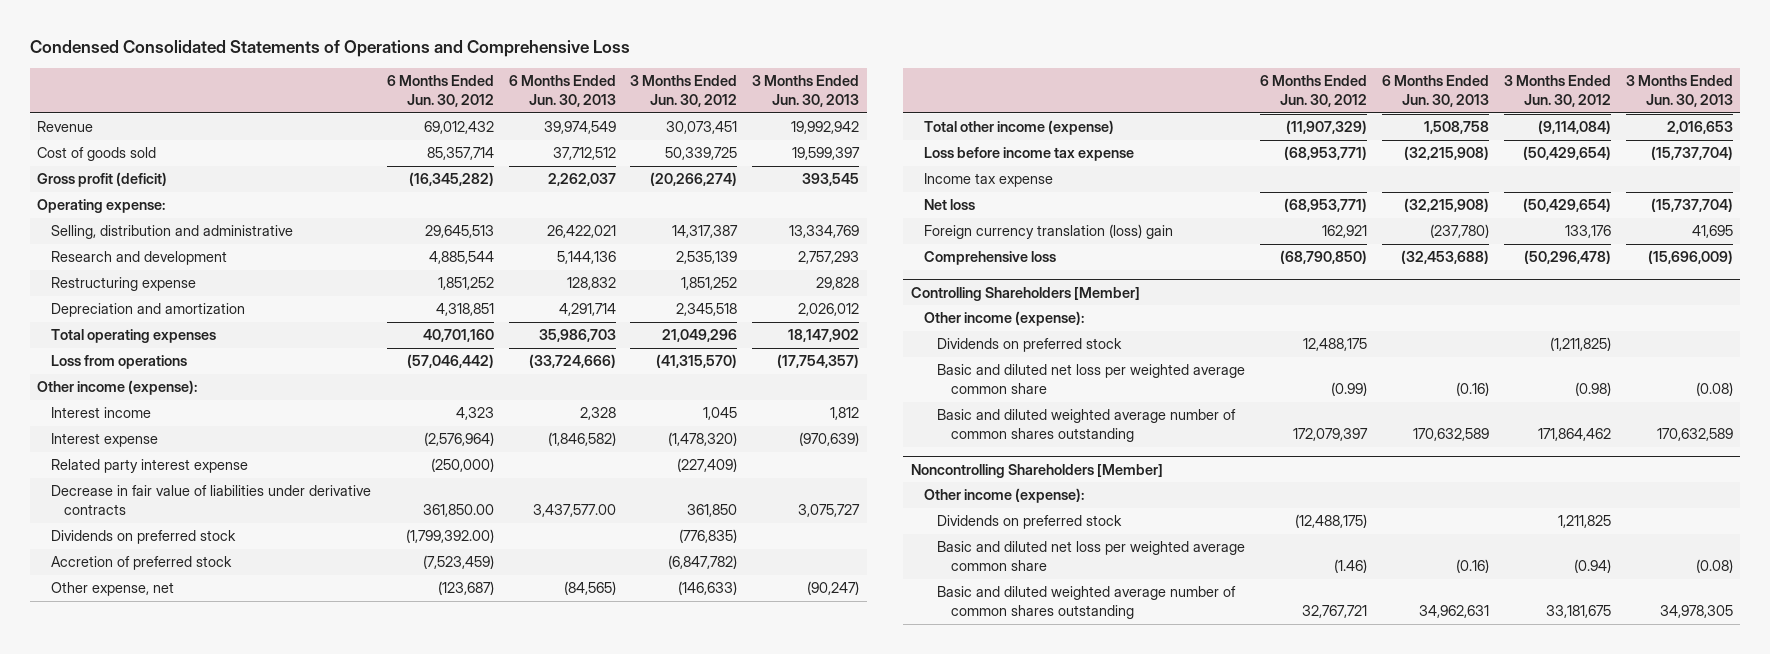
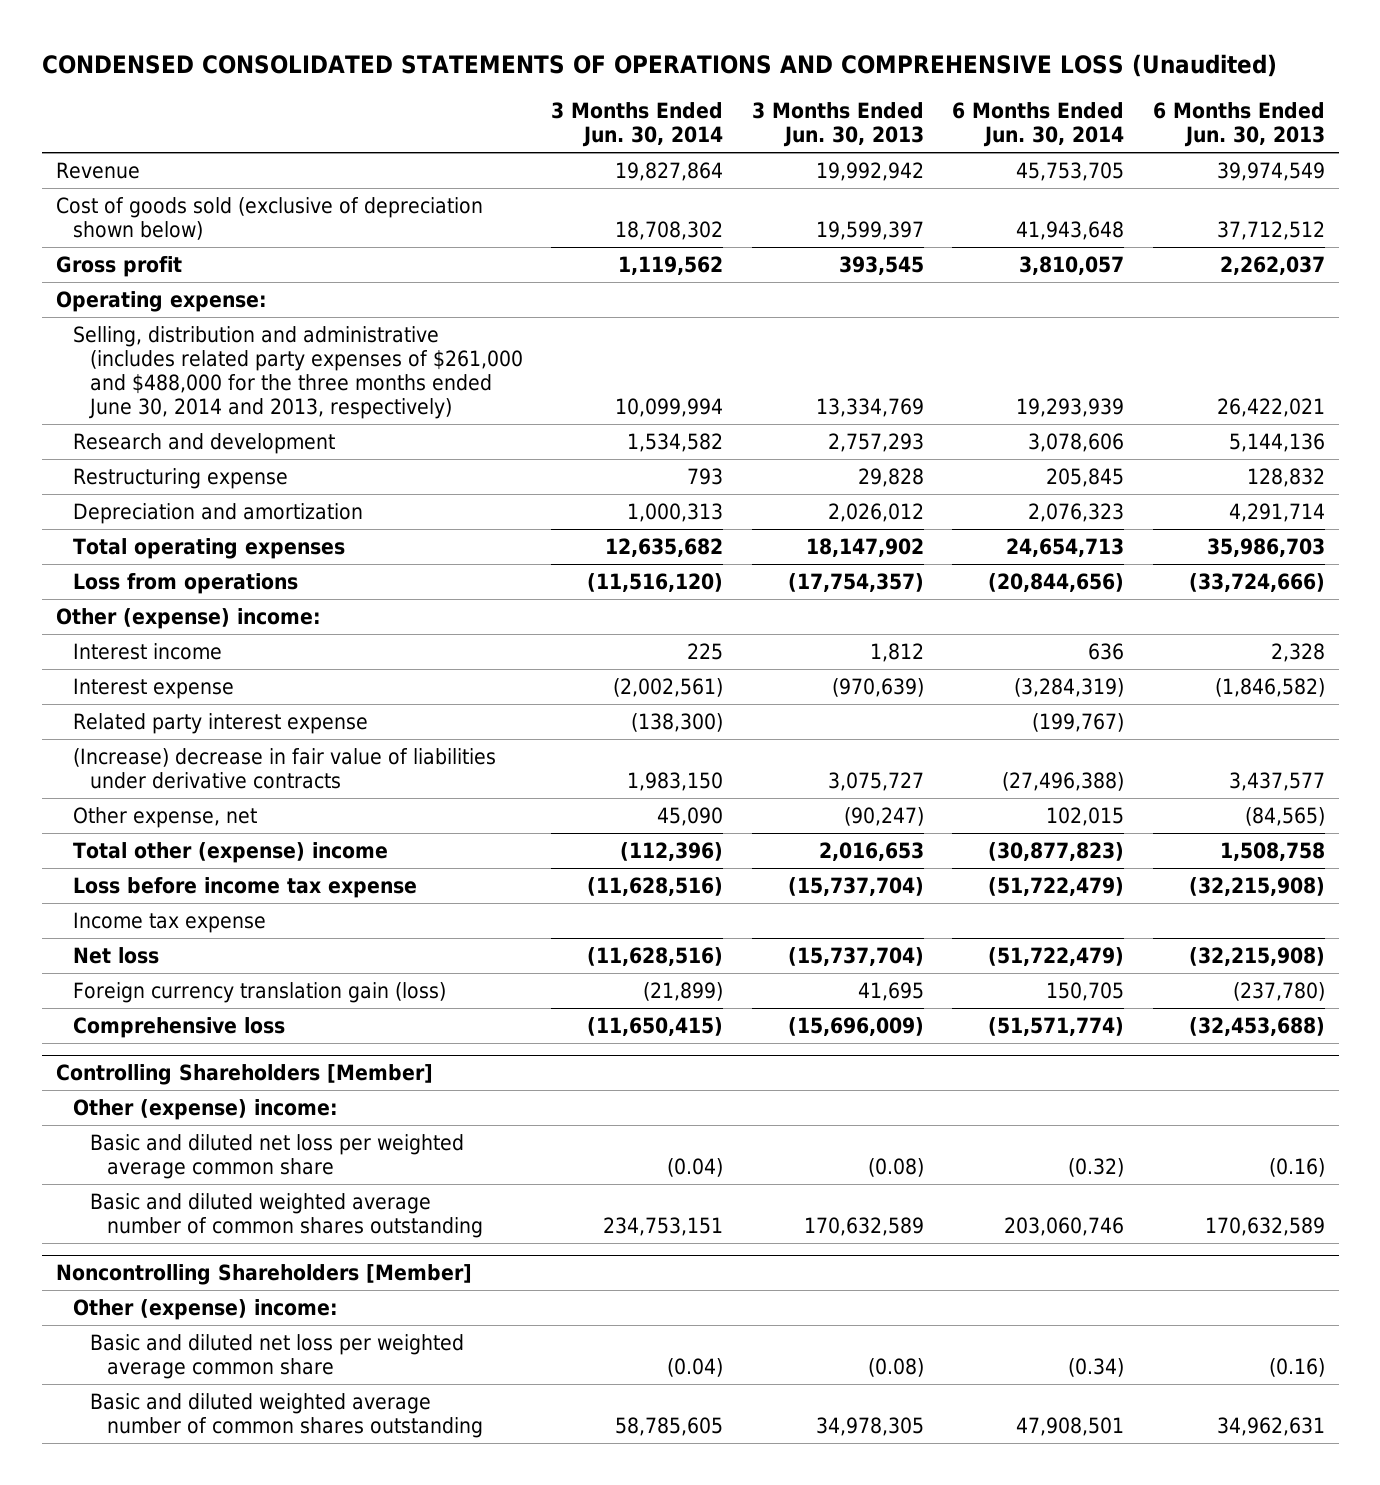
- Condensed Consolidated Statements of Operations and Comprehensive Loss
+ CONDENSED CONSOLIDATED STATEMENTS OF OPERATIONS AND COMPREHENSIVE LOSS (Unaudited)
- | 6 Months Ended Jun. 30, 2012 | 6 Months Ended Jun. 30, 2013 | 3 Months Ended Jun. 30, 2012 | 3 Months Ended Jun. 30, 2013
+ | 3 Months Ended Jun. 30, 2014 | 3 Months Ended Jun. 30, 2013 | 6 Months Ended Jun. 30, 2014 | 6 Months Ended Jun. 30, 2013
- Cost of goods sold | 85,357,714 | 37,712,512 | 50,339,725 | 19,599,397
- Gross profit (deficit) | (16,345,282) | 2,262,037 | (20,266,274) | 393,545
+ Cost of goods sold (exclusive of depreciation shown below) | 18,708,302 | 19,599,397 | 41,943,648 | 37,712,512
+ Gross profit | 1,119,562 | 393,545 | 3,810,057 | 2,262,037
- Selling, distribution and administrative | 29,645,513 | 26,422,021 | 14,317,387 | 13,334,769
+ Selling, distribution and administrative (includes related party expenses of $261,000 and $488,000 for the three months ended June 30, 2014 and 2013, respectively) | 10,099,994 | 13,334,769 | 19,293,939 | 26,422,021
- Other income (expense):
+ Other (expense) income:
- Decrease in fair value of liabilities under derivative contracts | 361,850.00 | 3,437,577.00 | 361,850 | 3,075,727
- Dividends on preferred stock | (1,799,392.00) | | (776,835) |
- Accretion of preferred stock | (7,523,459) | | (6,847,782) |
+ (Increase) decrease in fair value of liabilities under derivative contracts | 1,983,150 | 3,075,727 | (27,496,388) | 3,437,577
- Total other income (expense) | (11,907,329) | 1,508,758 | (9,114,084) | 2,016,653
+ Total other (expense) income | (112,396) | 2,016,653 | (30,877,823) | 1,508,758
- Foreign currency translation (loss) gain | 162,921 | (237,780) | 133,176 | 41,695
+ Foreign currency translation gain (loss) | (21,899) | 41,695 | 150,705 | (237,780)
@ Controlling Shareholders [Member]
- Other income (expense):
- Dividends on preferred stock | 12,488,175 | | (1,211,825) |
+ Other (expense) income:
@ Noncontrolling Shareholders [Member]
- Other income (expense):
- Dividends on preferred stock | (12,488,175) | | 1,211,825 |
+ Other (expense) income:

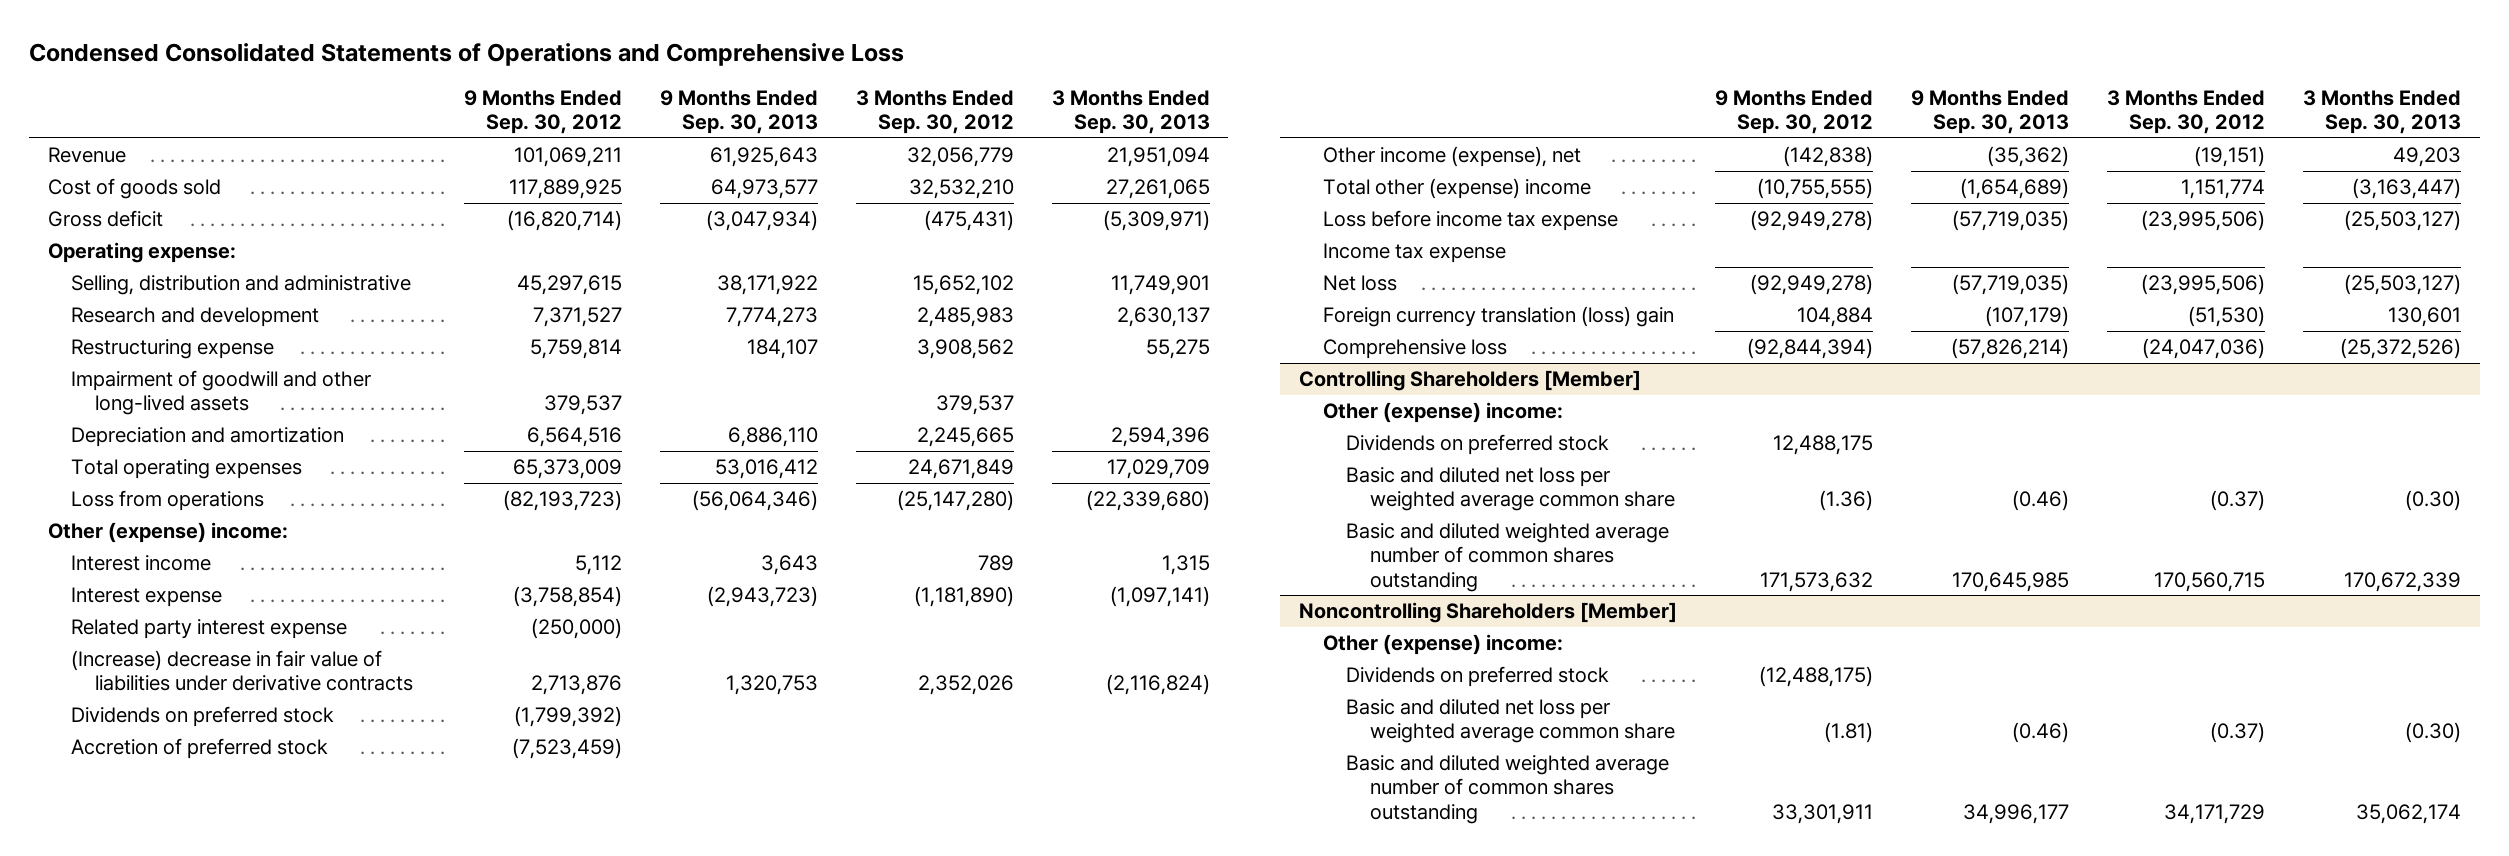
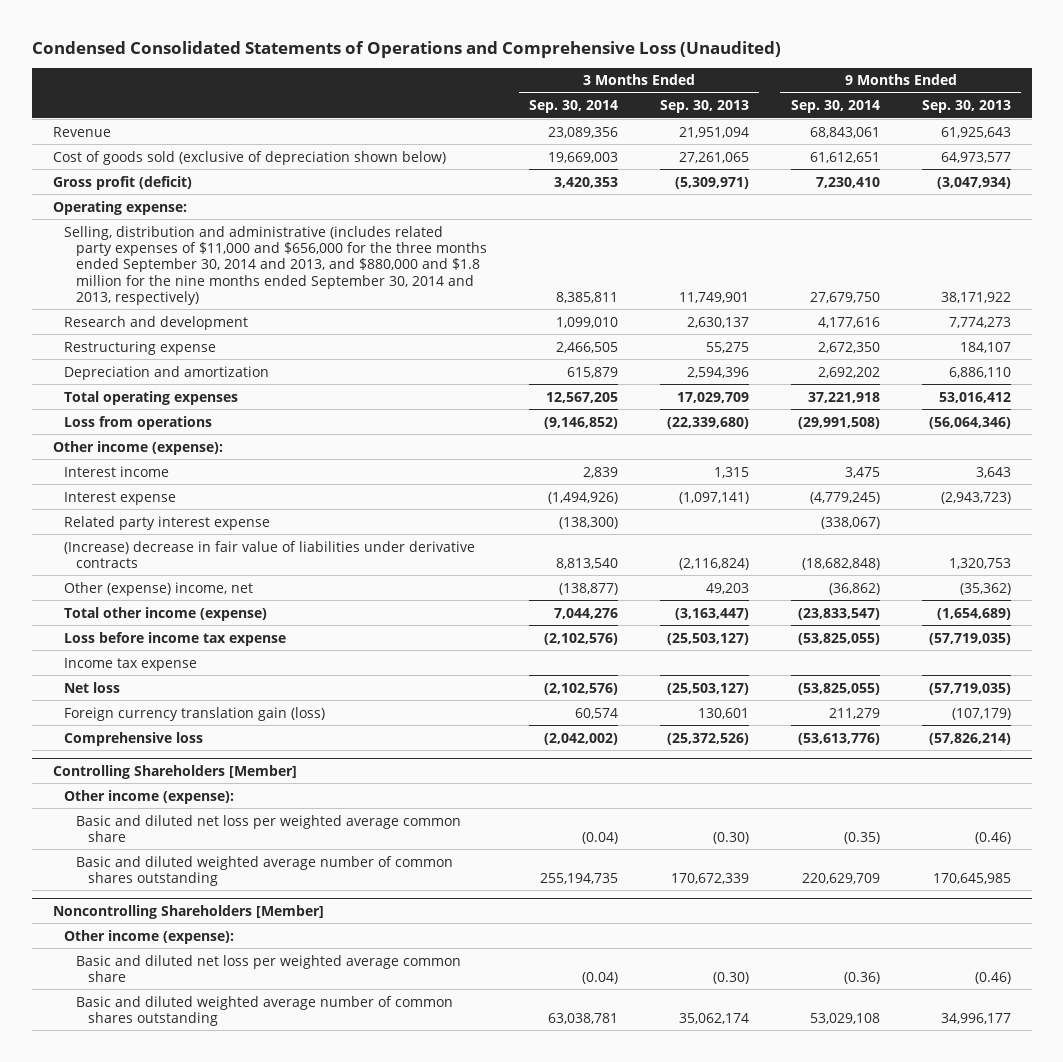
- Condensed Consolidated Statements of Operations and Comprehensive Loss
+ Condensed Consolidated Statements of Operations and Comprehensive Loss (Unaudited)
- | 9 Months Ended Sep. 30, 2012 | 9 Months Ended Sep. 30, 2013 | 3 Months Ended Sep. 30, 2012 | 3 Months Ended Sep. 30, 2013
+ | 3 Months Ended Sep. 30, 2014 | 3 Months Ended Sep. 30, 2013 | 9 Months Ended Sep. 30, 2014 | 9 Months Ended Sep. 30, 2013
- Cost of goods sold | 117,889,925 | 64,973,577 | 32,532,210 | 27,261,065
- Gross deficit | (16,820,714) | (3,047,934) | (475,431) | (5,309,971)
+ Cost of goods sold (exclusive of depreciation shown below) | 19,669,003 | 27,261,065 | 61,612,651 | 64,973,577
+ Gross profit (deficit) | 3,420,353 | (5,309,971) | 7,230,410 | (3,047,934)
- Selling, distribution and administrative | 45,297,615 | 38,171,922 | 15,652,102 | 11,749,901
+ Selling, distribution and administrative (includes related party expenses of $11,000 and $656,000 for the three months ended September 30, 2014 and 2013, and $880,000 and $1.8 million for the nine months ended September 30, 2014 and 2013, respectively) | 8,385,811 | 11,749,901 | 27,679,750 | 38,171,922
- Impairment of goodwill and other long-lived assets | 379,537 | | 379,537 |
- Other (expense) income:
+ Other income (expense):
- Dividends on preferred stock | (1,799,392) | | |
- Accretion of preferred stock | (7,523,459) | | |
- Other income (expense), net | (142,838) | (35,362) | (19,151) | 49,203
- Total other (expense) income | (10,755,555) | (1,654,689) | 1,151,774 | (3,163,447)
+ Other (expense) income, net | (138,877) | 49,203 | (36,862) | (35,362)
+ Total other income (expense) | 7,044,276 | (3,163,447) | (23,833,547) | (1,654,689)
- Foreign currency translation (loss) gain | 104,884 | (107,179) | (51,530) | 130,601
+ Foreign currency translation gain (loss) | 60,574 | 130,601 | 211,279 | (107,179)
@ Controlling Shareholders [Member]
- Other (expense) income:
- Dividends on preferred stock | 12,488,175 | | |
+ Other income (expense):
@ Noncontrolling Shareholders [Member]
- Other (expense) income:
- Dividends on preferred stock | (12,488,175) | | |
+ Other income (expense):

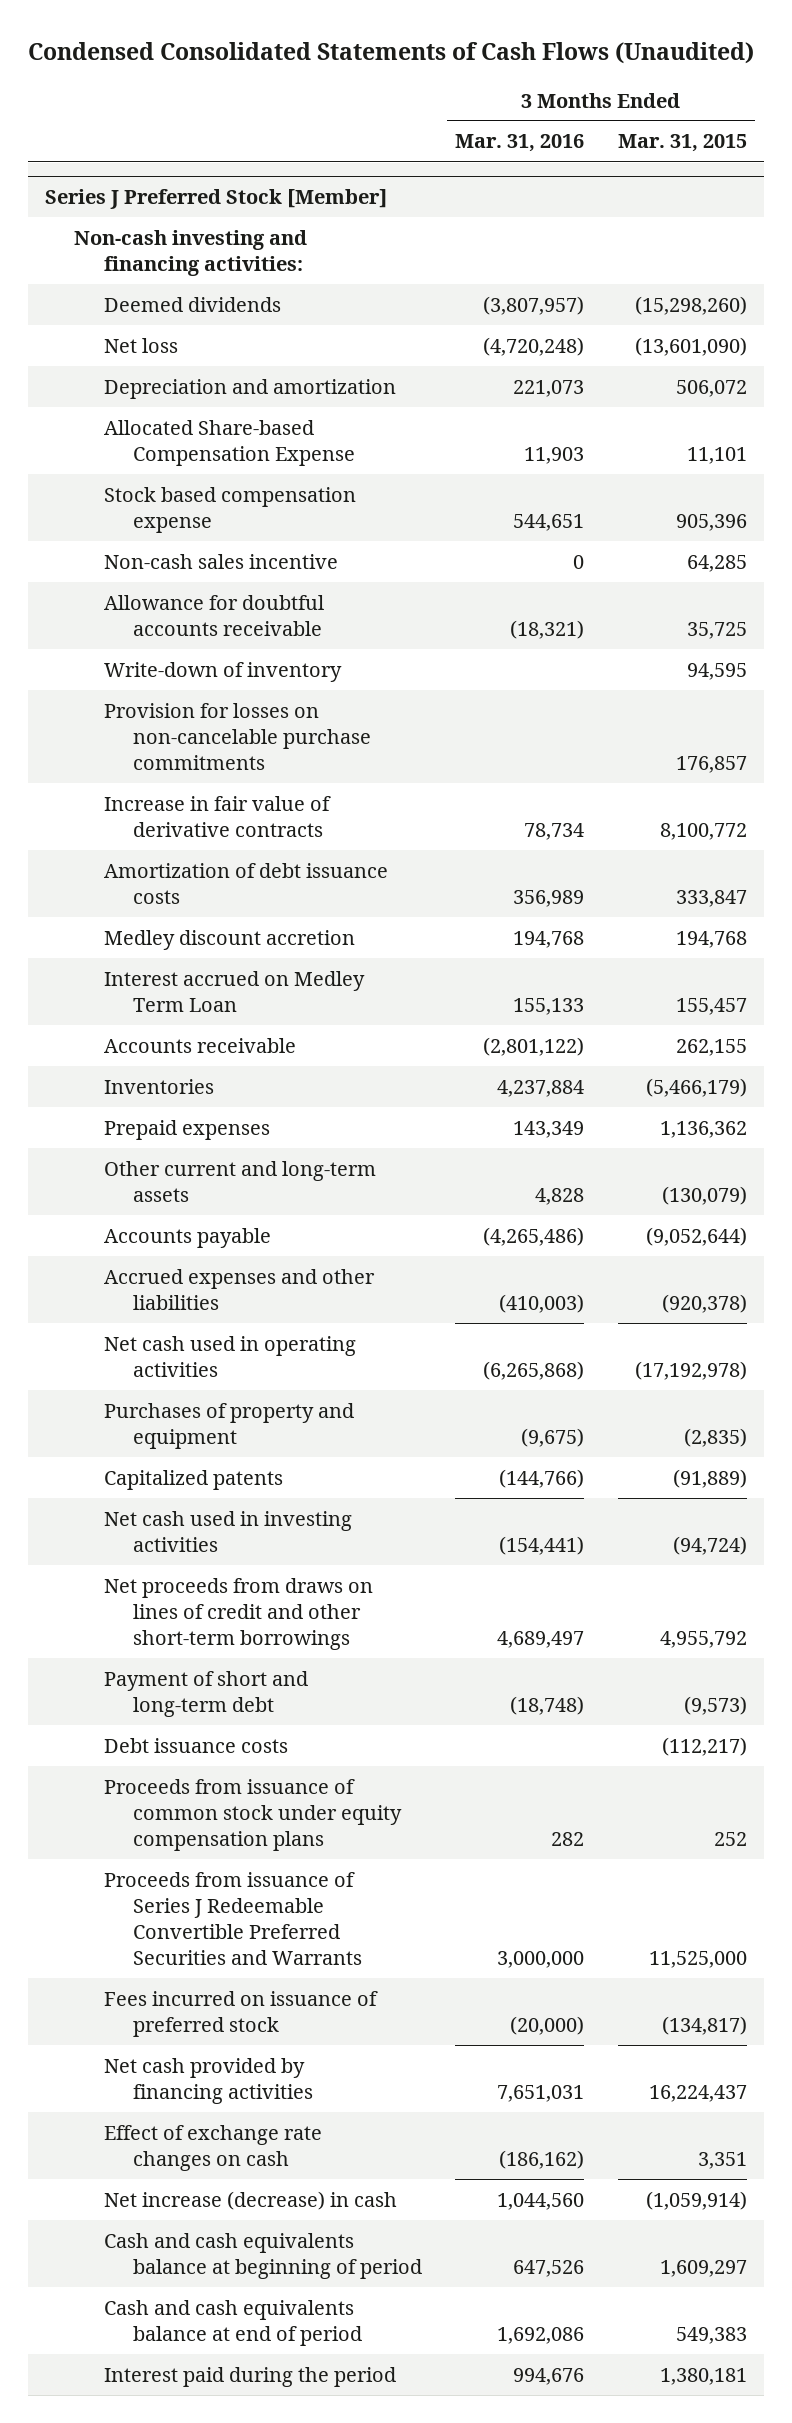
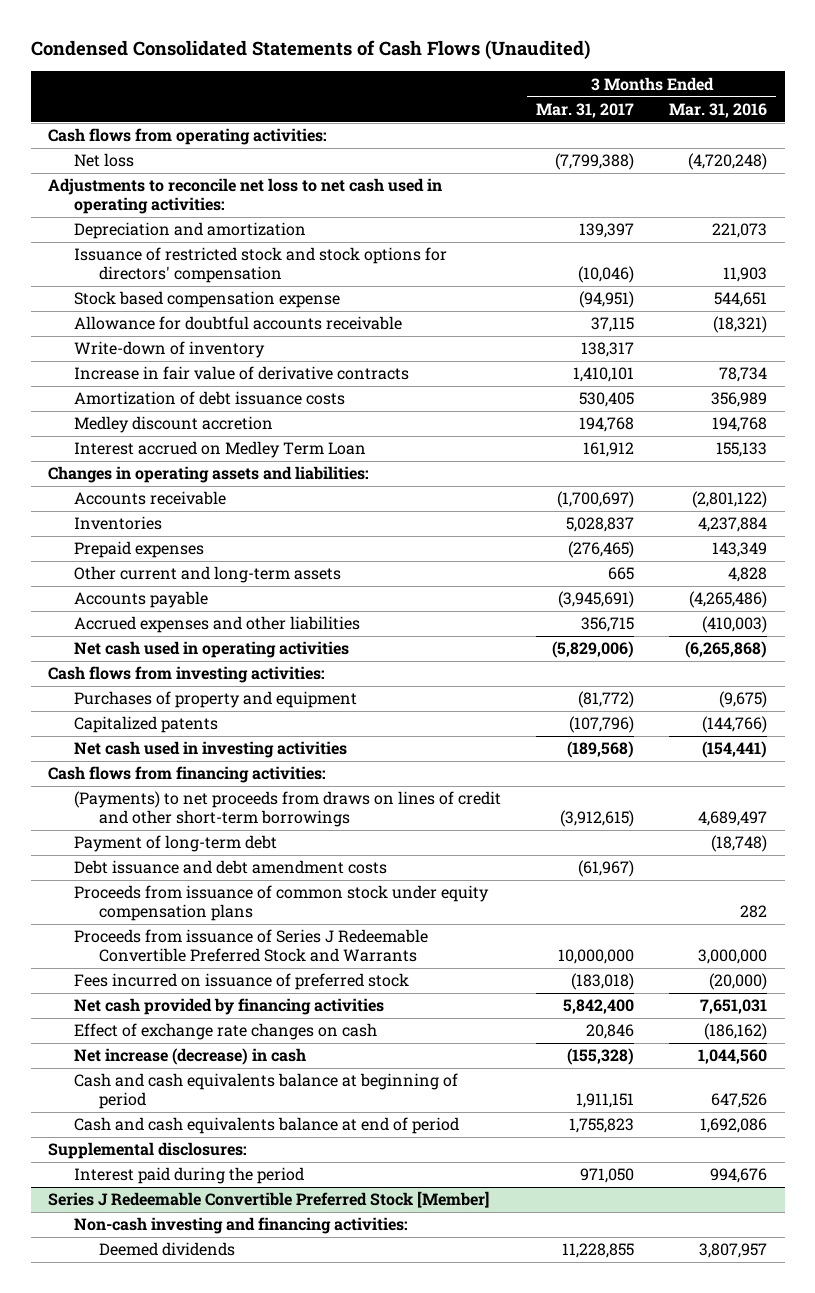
- | 3 Months Ended Mar. 31, 2016 | 3 Months Ended Mar. 31, 2015
+ | 3 Months Ended Mar. 31, 2017 | 3 Months Ended Mar. 31, 2016
- Series J Preferred Stock [Member]
- Non-cash investing and financing activities:
- Deemed dividends | (3,807,957) | (15,298,260)
+ Cash flows from operating activities:
+ Adjustments to reconcile net loss to net cash used in operating activities:
- Allocated Share-based Compensation Expense | 11,903 | 11,101
+ Issuance of restricted stock and stock options for directors' compensation | (10,046) | 11,903
- Non-cash sales incentive | 0 | 64,285
- Provision for losses on non-cancelable purchase commitments | | 176,857
+ Changes in operating assets and liabilities:
+ Cash flows from investing activities:
- Net proceeds from draws on lines of credit and other short-term borrowings | 4,689,497 | 4,955,792
- Payment of short and long-term debt | (18,748) | (9,573)
- Debt issuance costs | | (112,217)
+ Cash flows from financing activities:
+ (Payments) to net proceeds from draws on lines of credit and other short-term borrowings | (3,912,615) | 4,689,497
+ Payment of long-term debt | | (18,748)
+ Debt issuance and debt amendment costs | (61,967) |
- Proceeds from issuance of Series J Redeemable Convertible Preferred Securities and Warrants | 3,000,000 | 11,525,000
+ Proceeds from issuance of Series J Redeemable Convertible Preferred Stock and Warrants | 10,000,000 | 3,000,000
+ Supplemental disclosures:
+ Series J Redeemable Convertible Preferred Stock [Member]
+ Non-cash investing and financing activities:
+ Deemed dividends | 11,228,855 | 3,807,957

